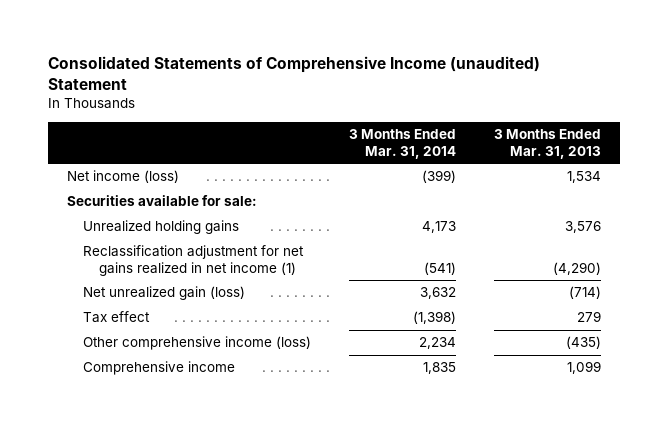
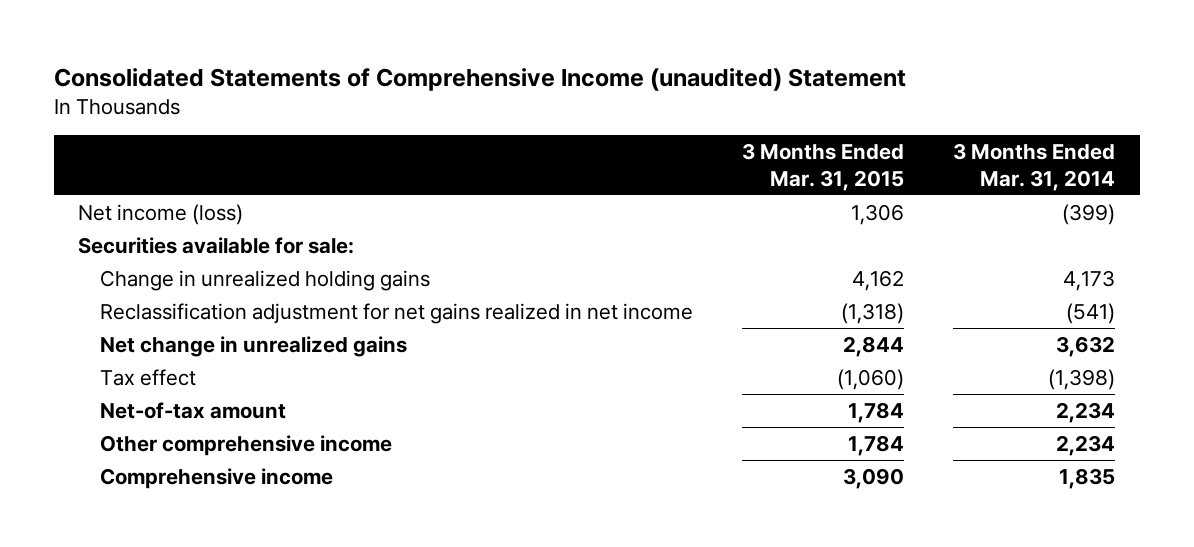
- | 3 Months Ended Mar. 31, 2014 | 3 Months Ended Mar. 31, 2013
+ | 3 Months Ended Mar. 31, 2015 | 3 Months Ended Mar. 31, 2014
- Unrealized holding gains | 4,173 | 3,576
- Reclassification adjustment for net gains realized in net income (1) | (541) | (4,290)
- Net unrealized gain (loss) | 3,632 | (714)
+ Change in unrealized holding gains | 4,162 | 4,173
+ Reclassification adjustment for net gains realized in net income | (1,318) | (541)
+ Net change in unrealized gains | 2,844 | 3,632
- Other comprehensive income (loss) | 2,234 | (435)
+ Net-of-tax amount | 1,784 | 2,234
+ Other comprehensive income | 1,784 | 2,234

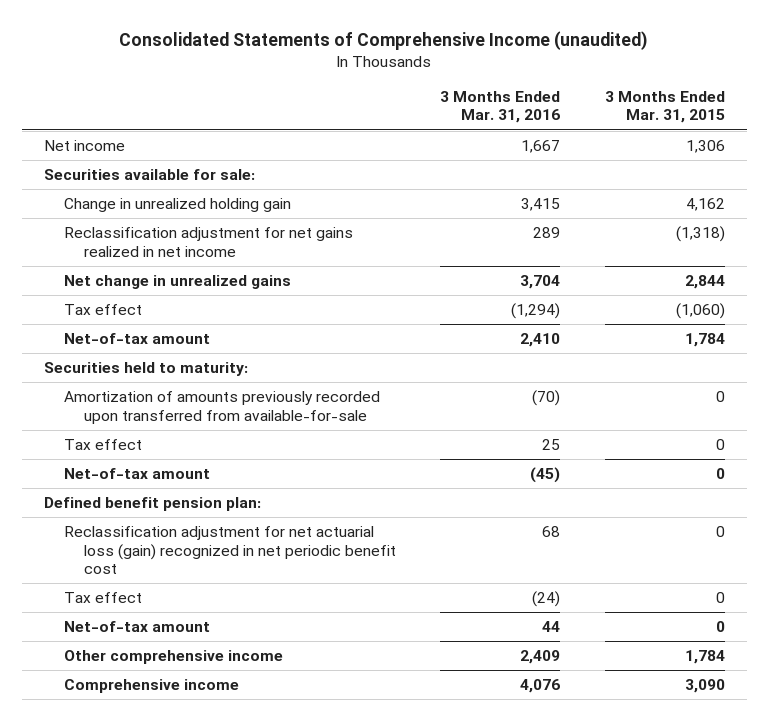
- Consolidated Statements of Comprehensive Income (unaudited) Statement
+ Consolidated Statements of Comprehensive Income (unaudited)
- | 3 Months Ended Mar. 31, 2015 | 3 Months Ended Mar. 31, 2014
+ | 3 Months Ended Mar. 31, 2016 | 3 Months Ended Mar. 31, 2015
- Net income (loss) | 1,306 | (399)
+ Net income | 1,667 | 1,306
- Change in unrealized holding gains | 4,162 | 4,173
+ Change in unrealized holding gain | 3,415 | 4,162
+ Securities held to maturity:
+ Amortization of amounts previously recorded upon transferred from available-for-sale | (70) | 0
+ Tax effect | 25 | 0
+ Net-of-tax amount | (45) | 0
+ Defined benefit pension plan:
+ Reclassification adjustment for net actuarial loss (gain) recognized in net periodic benefit cost | 68 | 0
+ Tax effect | (24) | 0
+ Net-of-tax amount | 44 | 0

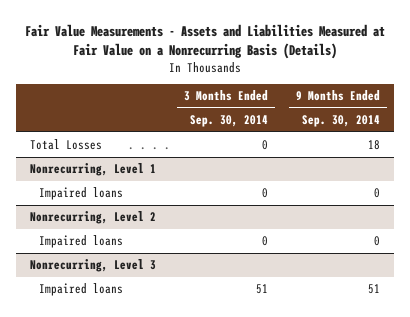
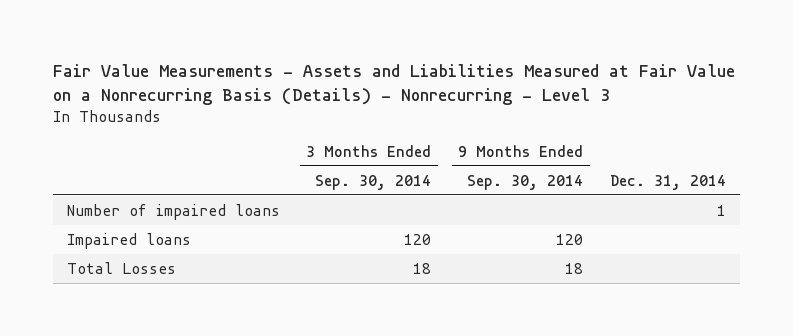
- Fair Value Measurements - Assets and Liabilities Measured at Fair Value on a Nonrecurring Basis (Details)
+ Fair Value Measurements - Assets and Liabilities Measured at Fair Value on a Nonrecurring Basis (Details) - Nonrecurring - Level 3
- | 3 Months Ended Sep. 30, 2014 | 9 Months Ended Sep. 30, 2014
+ | 3 Months Ended Sep. 30, 2014 | 9 Months Ended Sep. 30, 2014 | Dec. 31, 2014
- Total Losses | 0 | 18
- Nonrecurring, Level 1
- Impaired loans | 0 | 0
- Nonrecurring, Level 2
- Impaired loans | 0 | 0
- Nonrecurring, Level 3
- Impaired loans | 51 | 51
+ Number of impaired loans | | | 1
+ Impaired loans | 120 | 120 |
+ Total Losses | 18 | 18 |

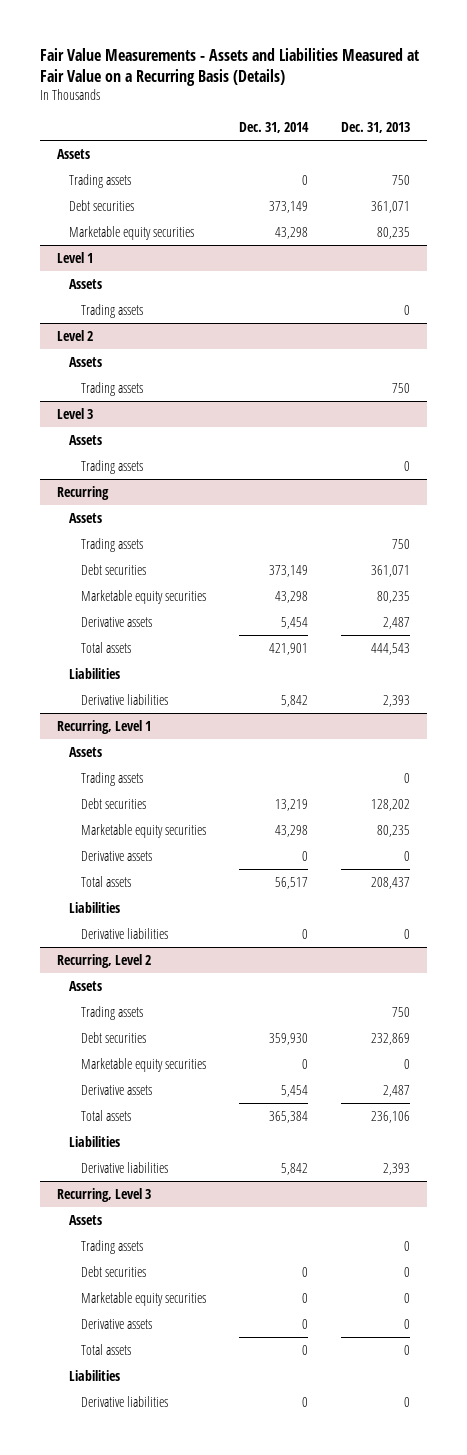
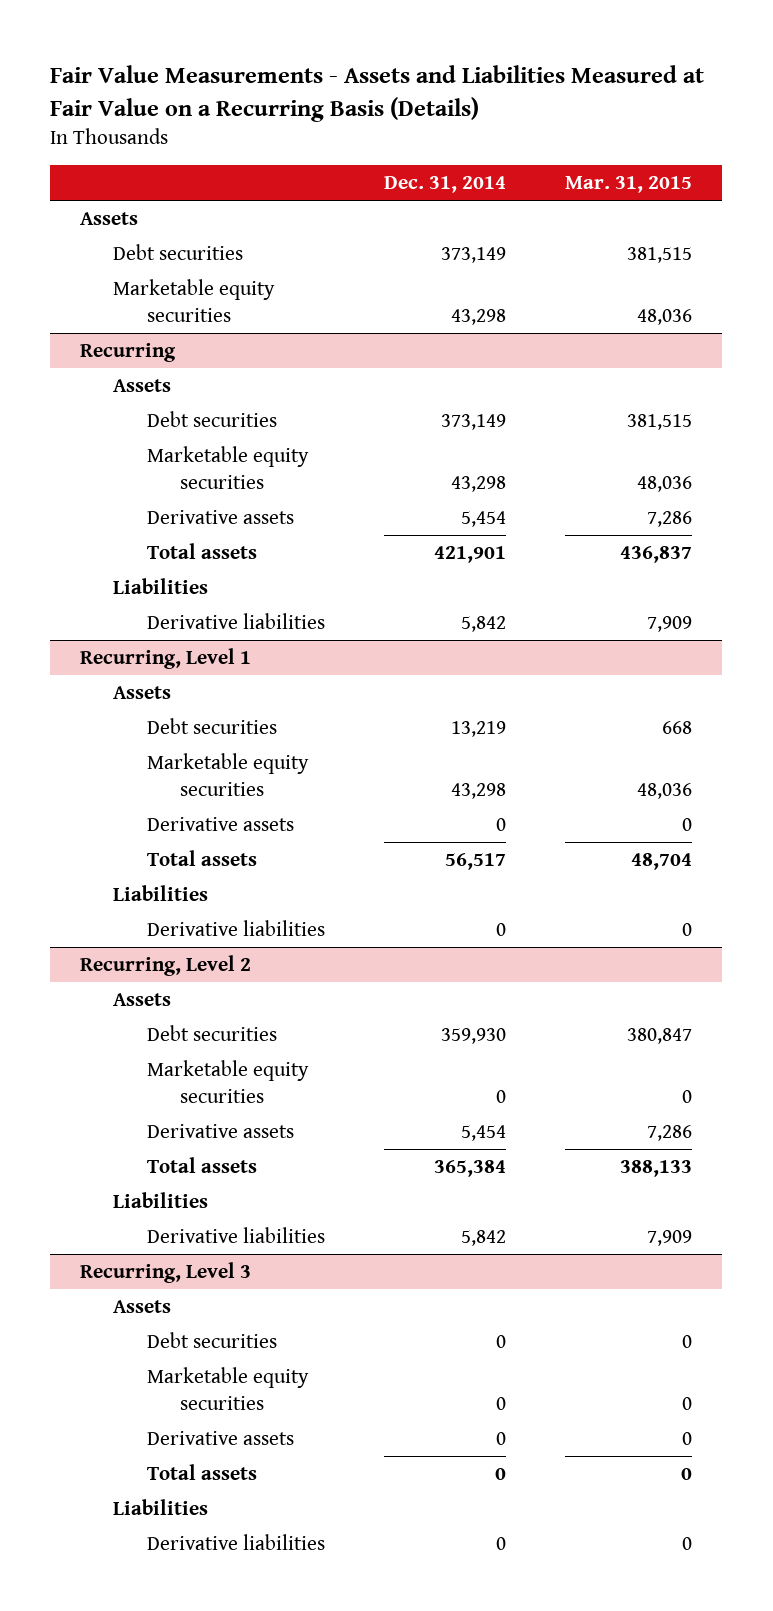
- | Dec. 31, 2014 | Dec. 31, 2013
+ | Dec. 31, 2014 | Mar. 31, 2015
- Trading assets | 0 | 750
- Level 1
- Assets
- Trading assets | | 0
- Level 2
- Assets
- Trading assets | | 750
- Level 3
- Assets
- Trading assets | | 0
@ Recurring
- Trading assets | | 750
@ Recurring, Level 1
- Trading assets | | 0
@ Recurring, Level 2
- Trading assets | | 750
@ Recurring, Level 3
- Trading assets | | 0

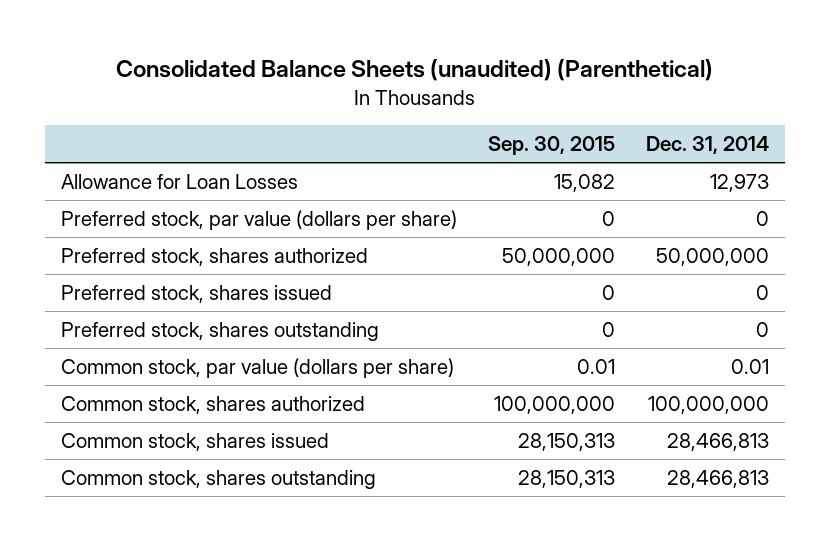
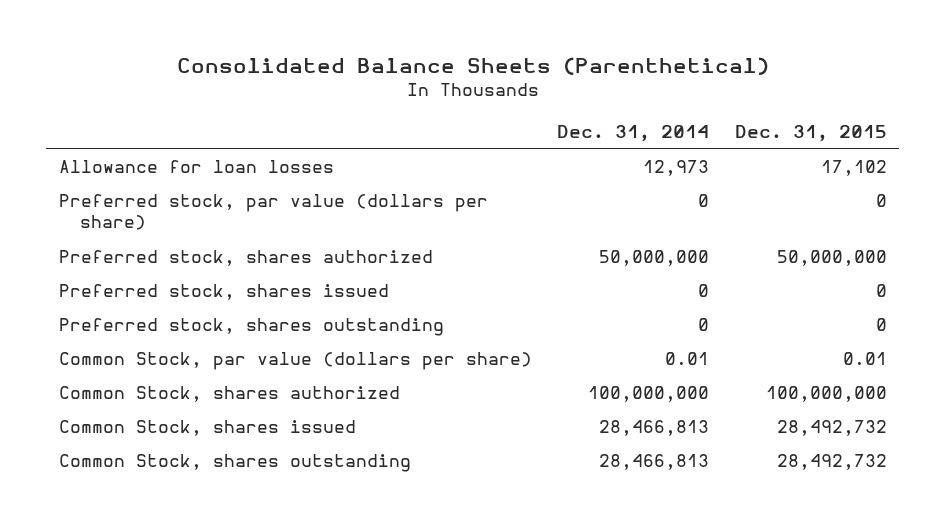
- Consolidated Balance Sheets (unaudited) (Parenthetical)
+ Consolidated Balance Sheets (Parenthetical)
- | Sep. 30, 2015 | Dec. 31, 2014
+ | Dec. 31, 2014 | Dec. 31, 2015
- Allowance for Loan Losses | 15,082 | 12,973
+ Allowance for loan losses | 12,973 | 17,102
- Common stock, par value (dollars per share) | 0.01 | 0.01
- Common stock, shares authorized | 100,000,000 | 100,000,000
- Common stock, shares issued | 28,150,313 | 28,466,813
- Common stock, shares outstanding | 28,150,313 | 28,466,813
+ Common Stock, par value (dollars per share) | 0.01 | 0.01
+ Common Stock, shares authorized | 100,000,000 | 100,000,000
+ Common Stock, shares issued | 28,466,813 | 28,492,732
+ Common Stock, shares outstanding | 28,466,813 | 28,492,732

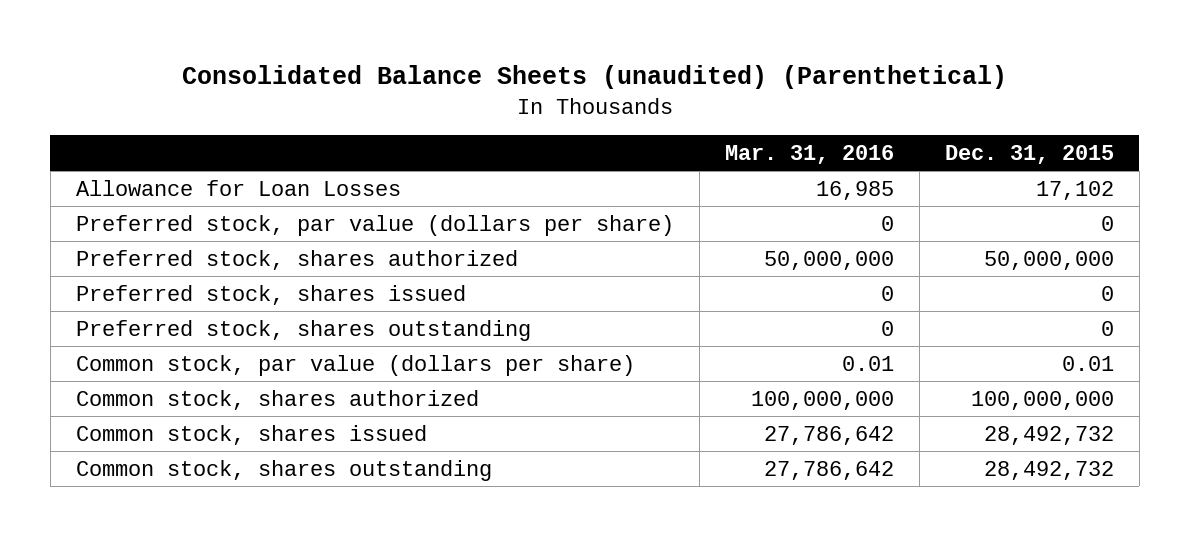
- Consolidated Balance Sheets (Parenthetical)
+ Consolidated Balance Sheets (unaudited) (Parenthetical)
- | Dec. 31, 2014 | Dec. 31, 2015
+ | Mar. 31, 2016 | Dec. 31, 2015
- Allowance for loan losses | 12,973 | 17,102
+ Allowance for Loan Losses | 16,985 | 17,102
- Common Stock, par value (dollars per share) | 0.01 | 0.01
- Common Stock, shares authorized | 100,000,000 | 100,000,000
- Common Stock, shares issued | 28,466,813 | 28,492,732
- Common Stock, shares outstanding | 28,466,813 | 28,492,732
+ Common stock, par value (dollars per share) | 0.01 | 0.01
+ Common stock, shares authorized | 100,000,000 | 100,000,000
+ Common stock, shares issued | 27,786,642 | 28,492,732
+ Common stock, shares outstanding | 27,786,642 | 28,492,732

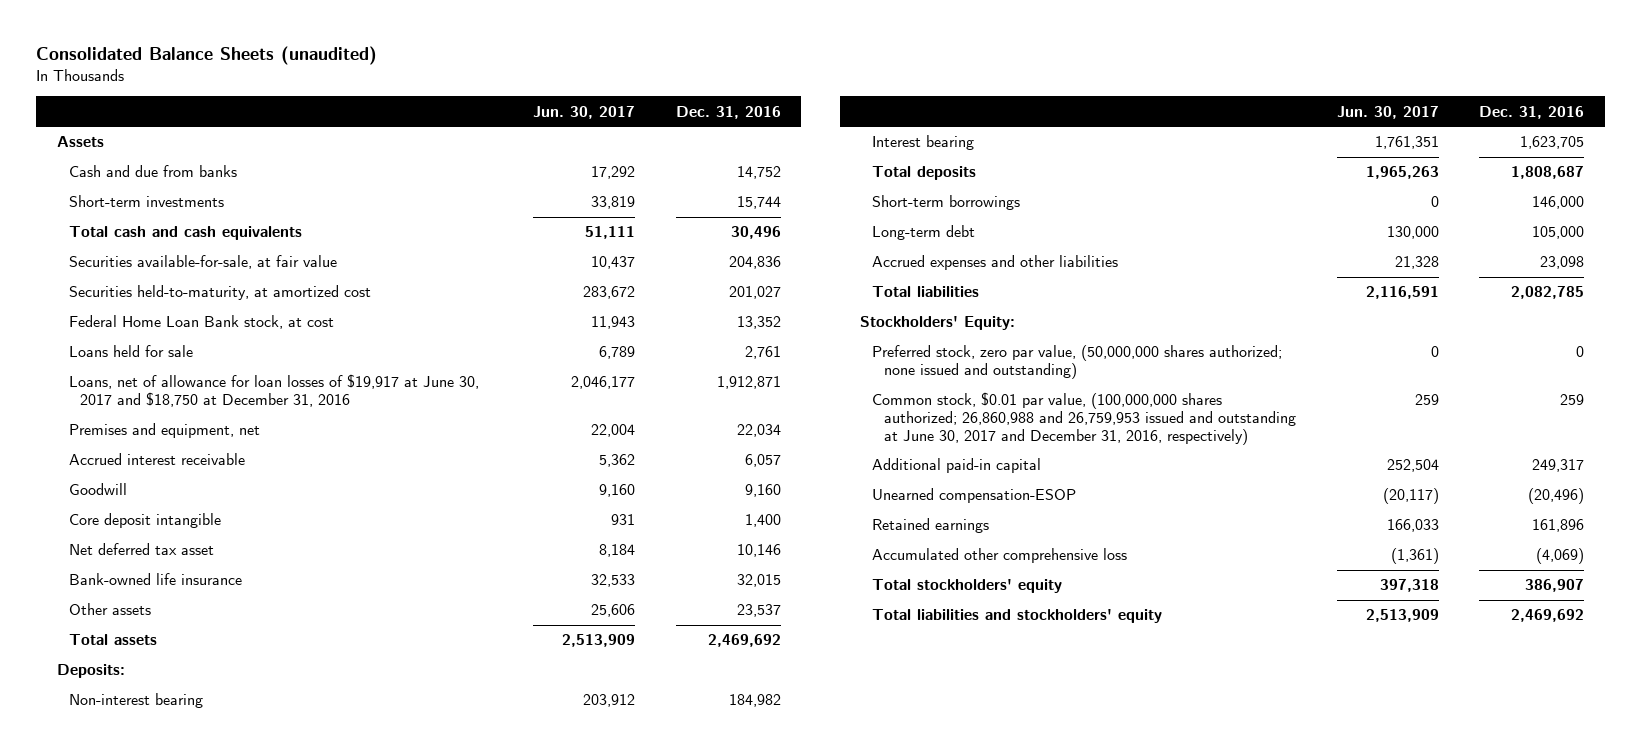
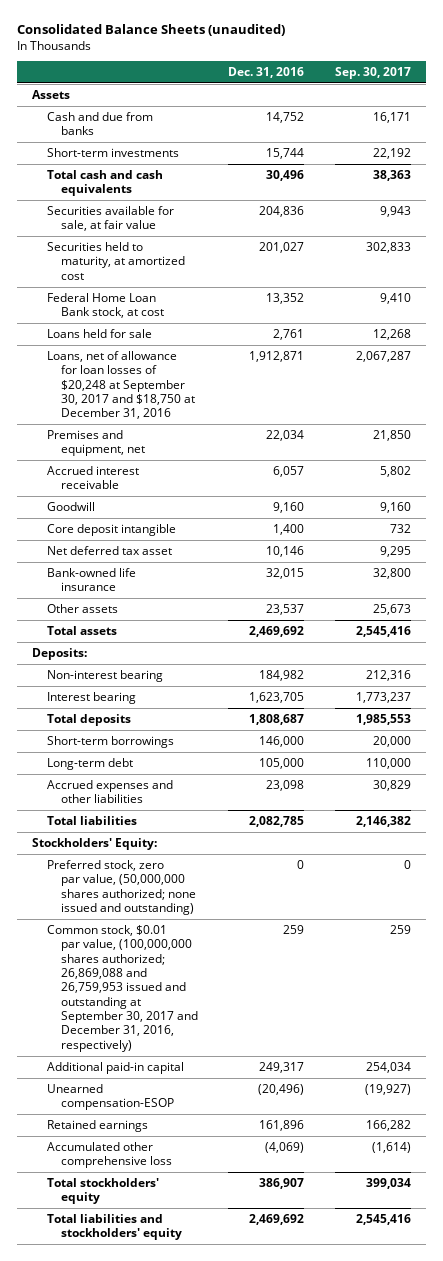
- | Jun. 30, 2017 | Dec. 31, 2016
+ | Dec. 31, 2016 | Sep. 30, 2017
- Securities available-for-sale, at fair value | 10,437 | 204,836
- Securities held-to-maturity, at amortized cost | 283,672 | 201,027
+ Securities available for sale, at fair value | 204,836 | 9,943
+ Securities held to maturity, at amortized cost | 201,027 | 302,833
- Loans, net of allowance for loan losses of $19,917 at June 30, 2017 and $18,750 at December 31, 2016 | 2,046,177 | 1,912,871
+ Loans, net of allowance for loan losses of $20,248 at September 30, 2017 and $18,750 at December 31, 2016 | 1,912,871 | 2,067,287
- Common stock, $0.01 par value, (100,000,000 shares authorized; 26,860,988 and 26,759,953 issued and outstanding at June 30, 2017 and December 31, 2016, respectively) | 259 | 259
+ Common stock, $0.01 par value, (100,000,000 shares authorized; 26,869,088 and 26,759,953 issued and outstanding at September 30, 2017 and December 31, 2016, respectively) | 259 | 259

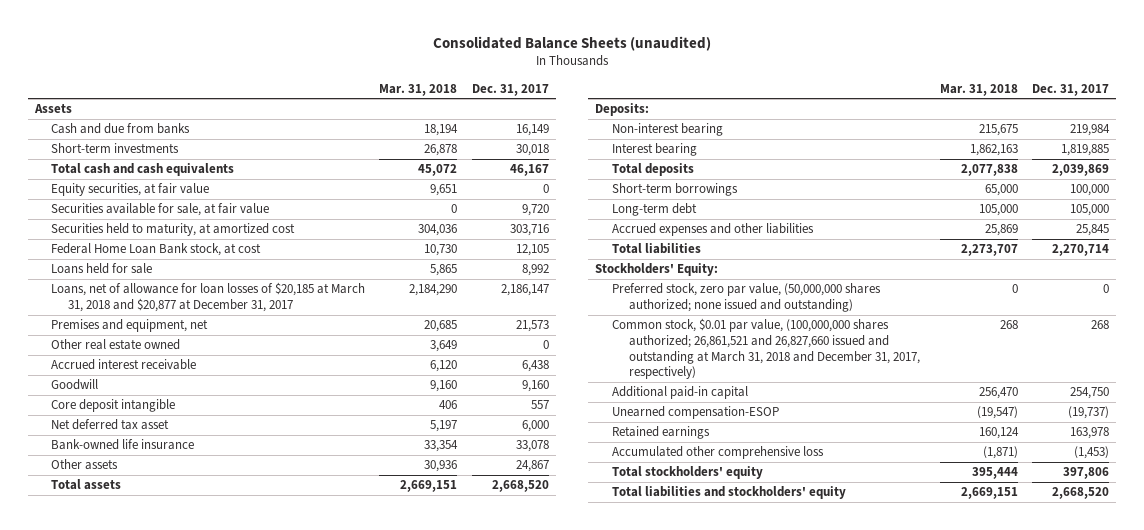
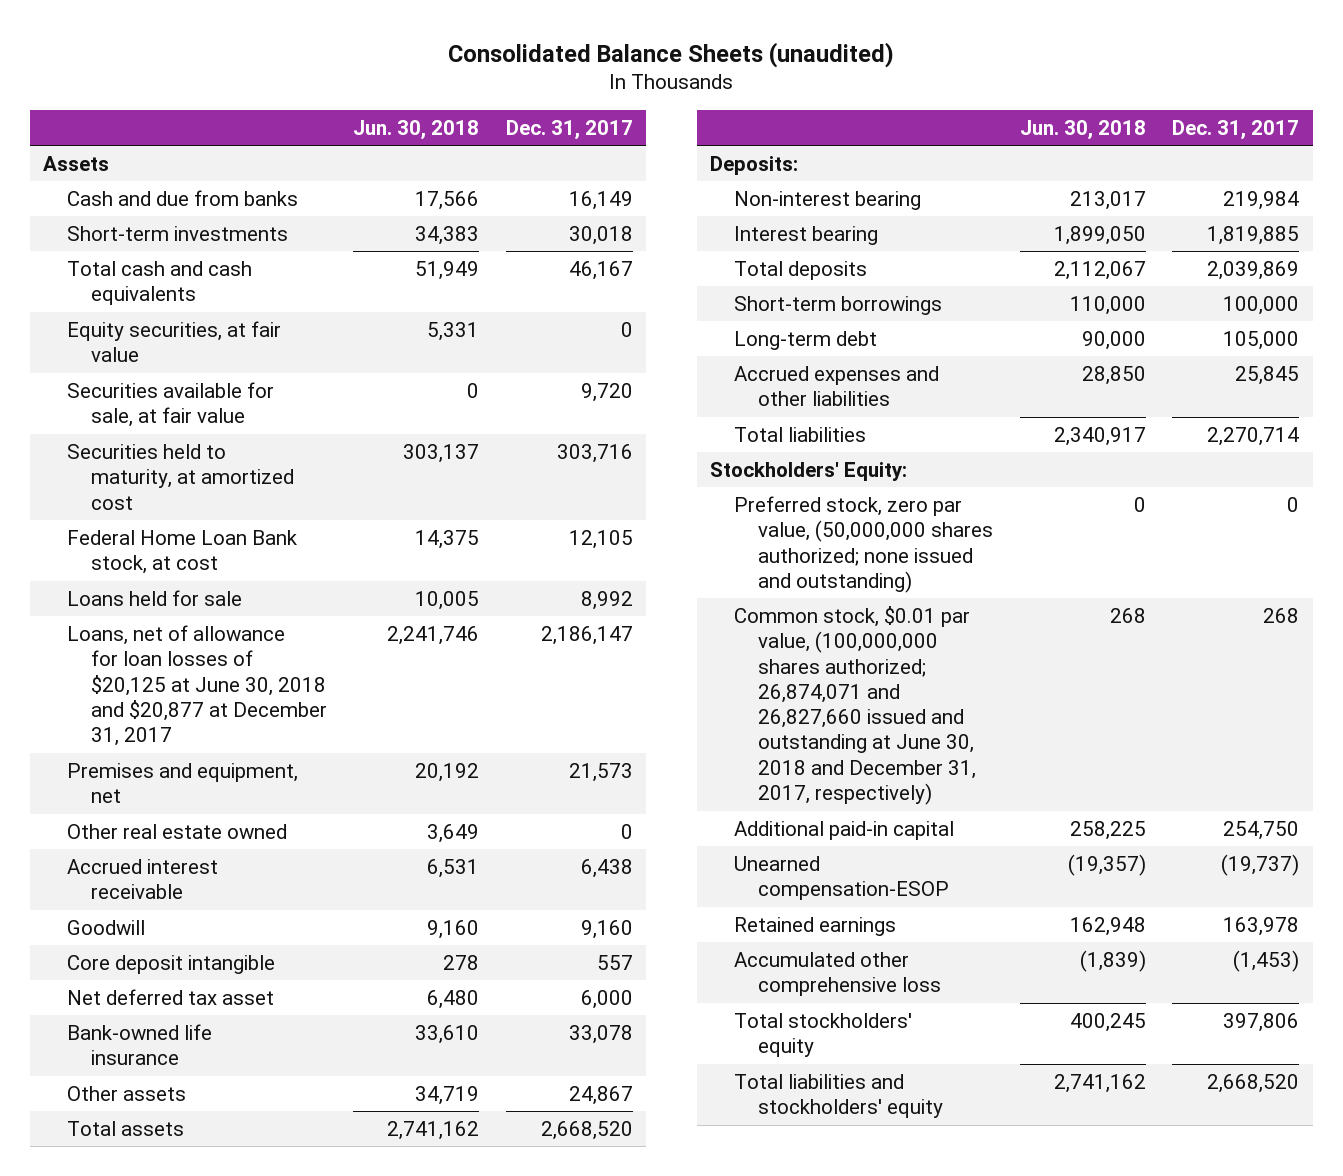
- | Mar. 31, 2018 | Dec. 31, 2017
+ | Jun. 30, 2018 | Dec. 31, 2017
- Loans, net of allowance for loan losses of $20,185 at March 31, 2018 and $20,877 at December 31, 2017 | 2,184,290 | 2,186,147
+ Loans, net of allowance for loan losses of $20,125 at June 30, 2018 and $20,877 at December 31, 2017 | 2,241,746 | 2,186,147
- Common stock, $0.01 par value, (100,000,000 shares authorized; 26,861,521 and 26,827,660 issued and outstanding at March 31, 2018 and December 31, 2017, respectively) | 268 | 268
+ Common stock, $0.01 par value, (100,000,000 shares authorized; 26,874,071 and 26,827,660 issued and outstanding at June 30, 2018 and December 31, 2017, respectively) | 268 | 268

